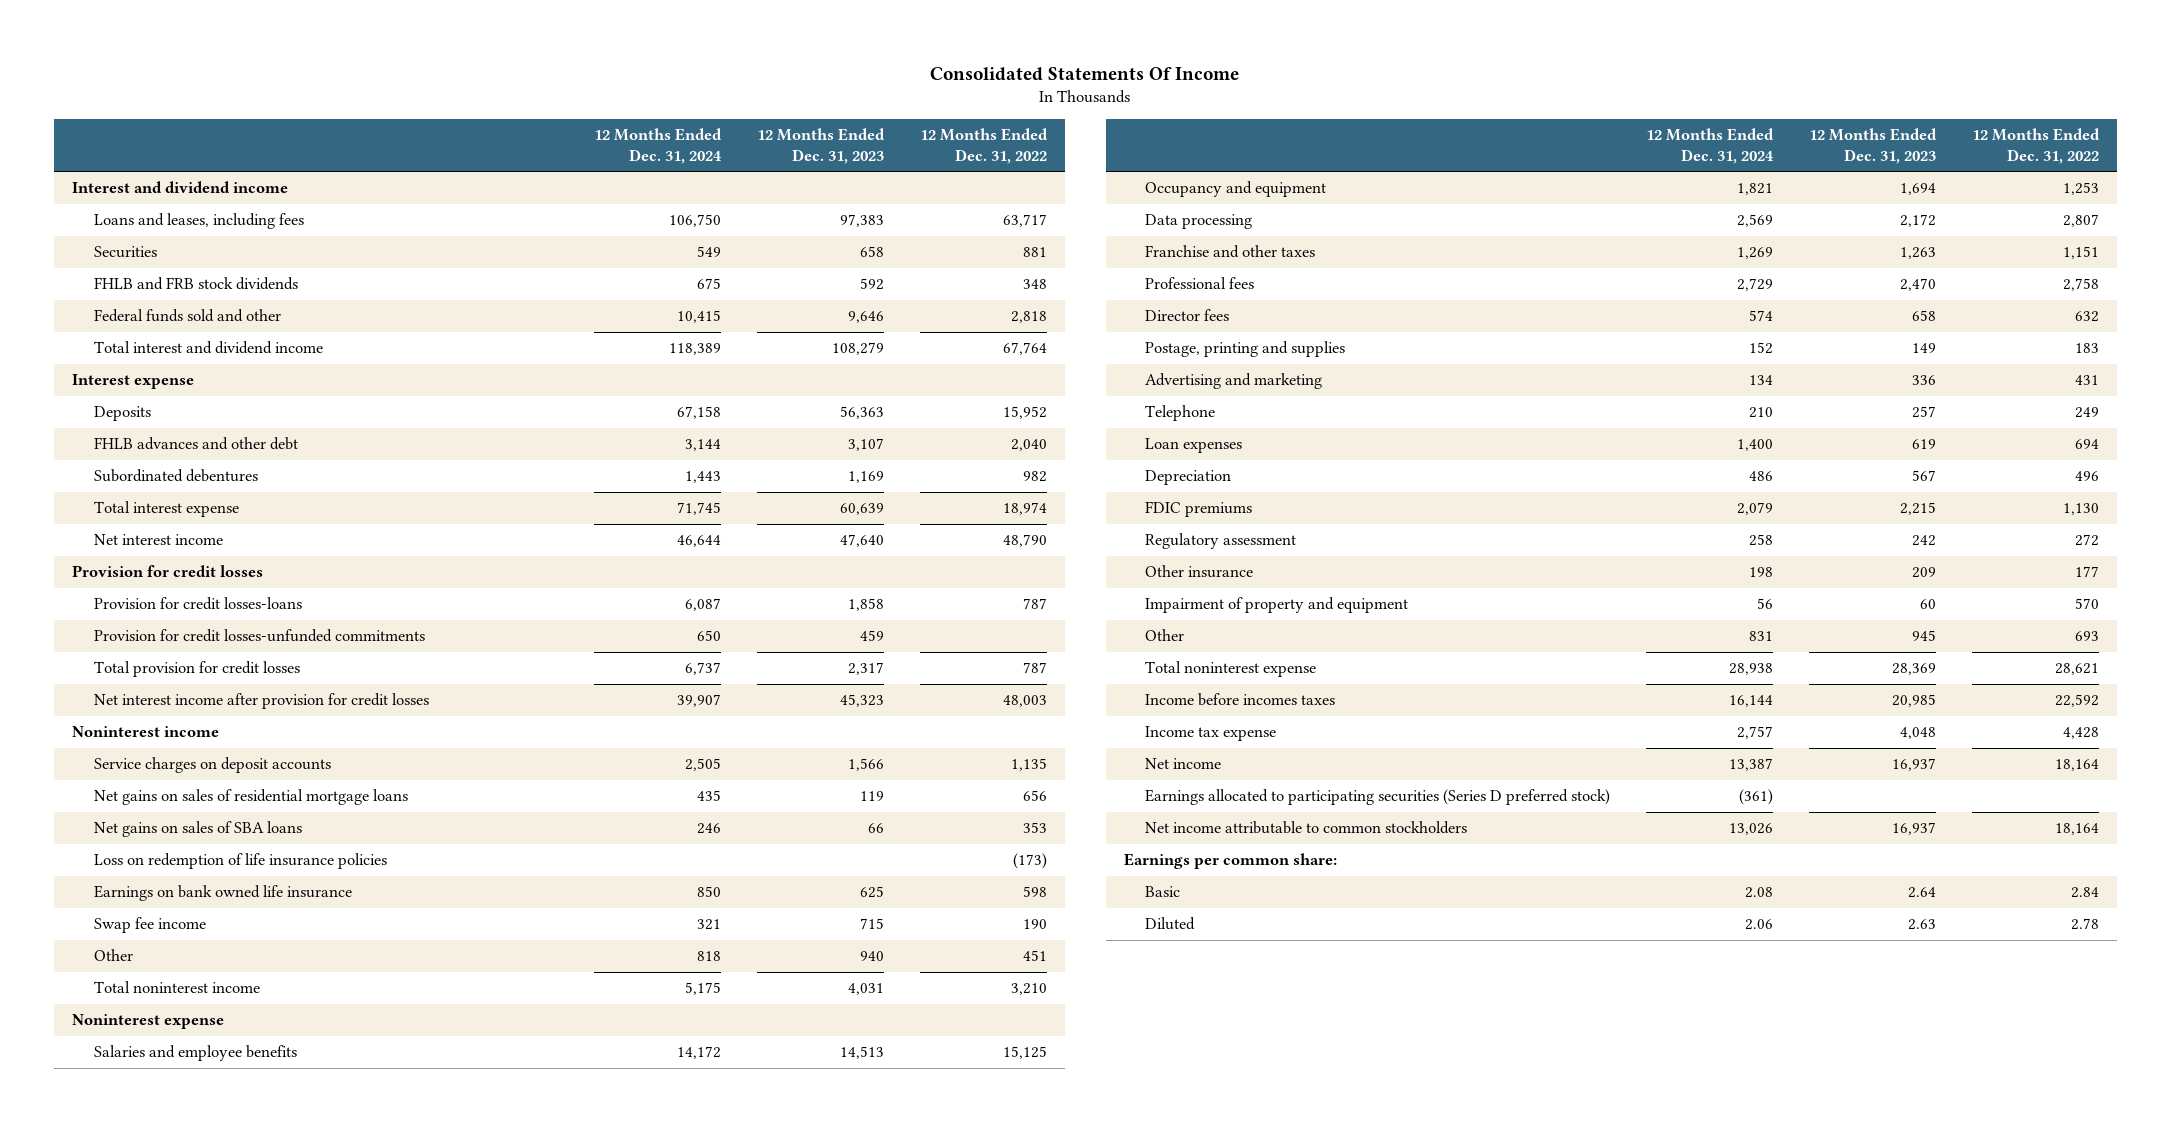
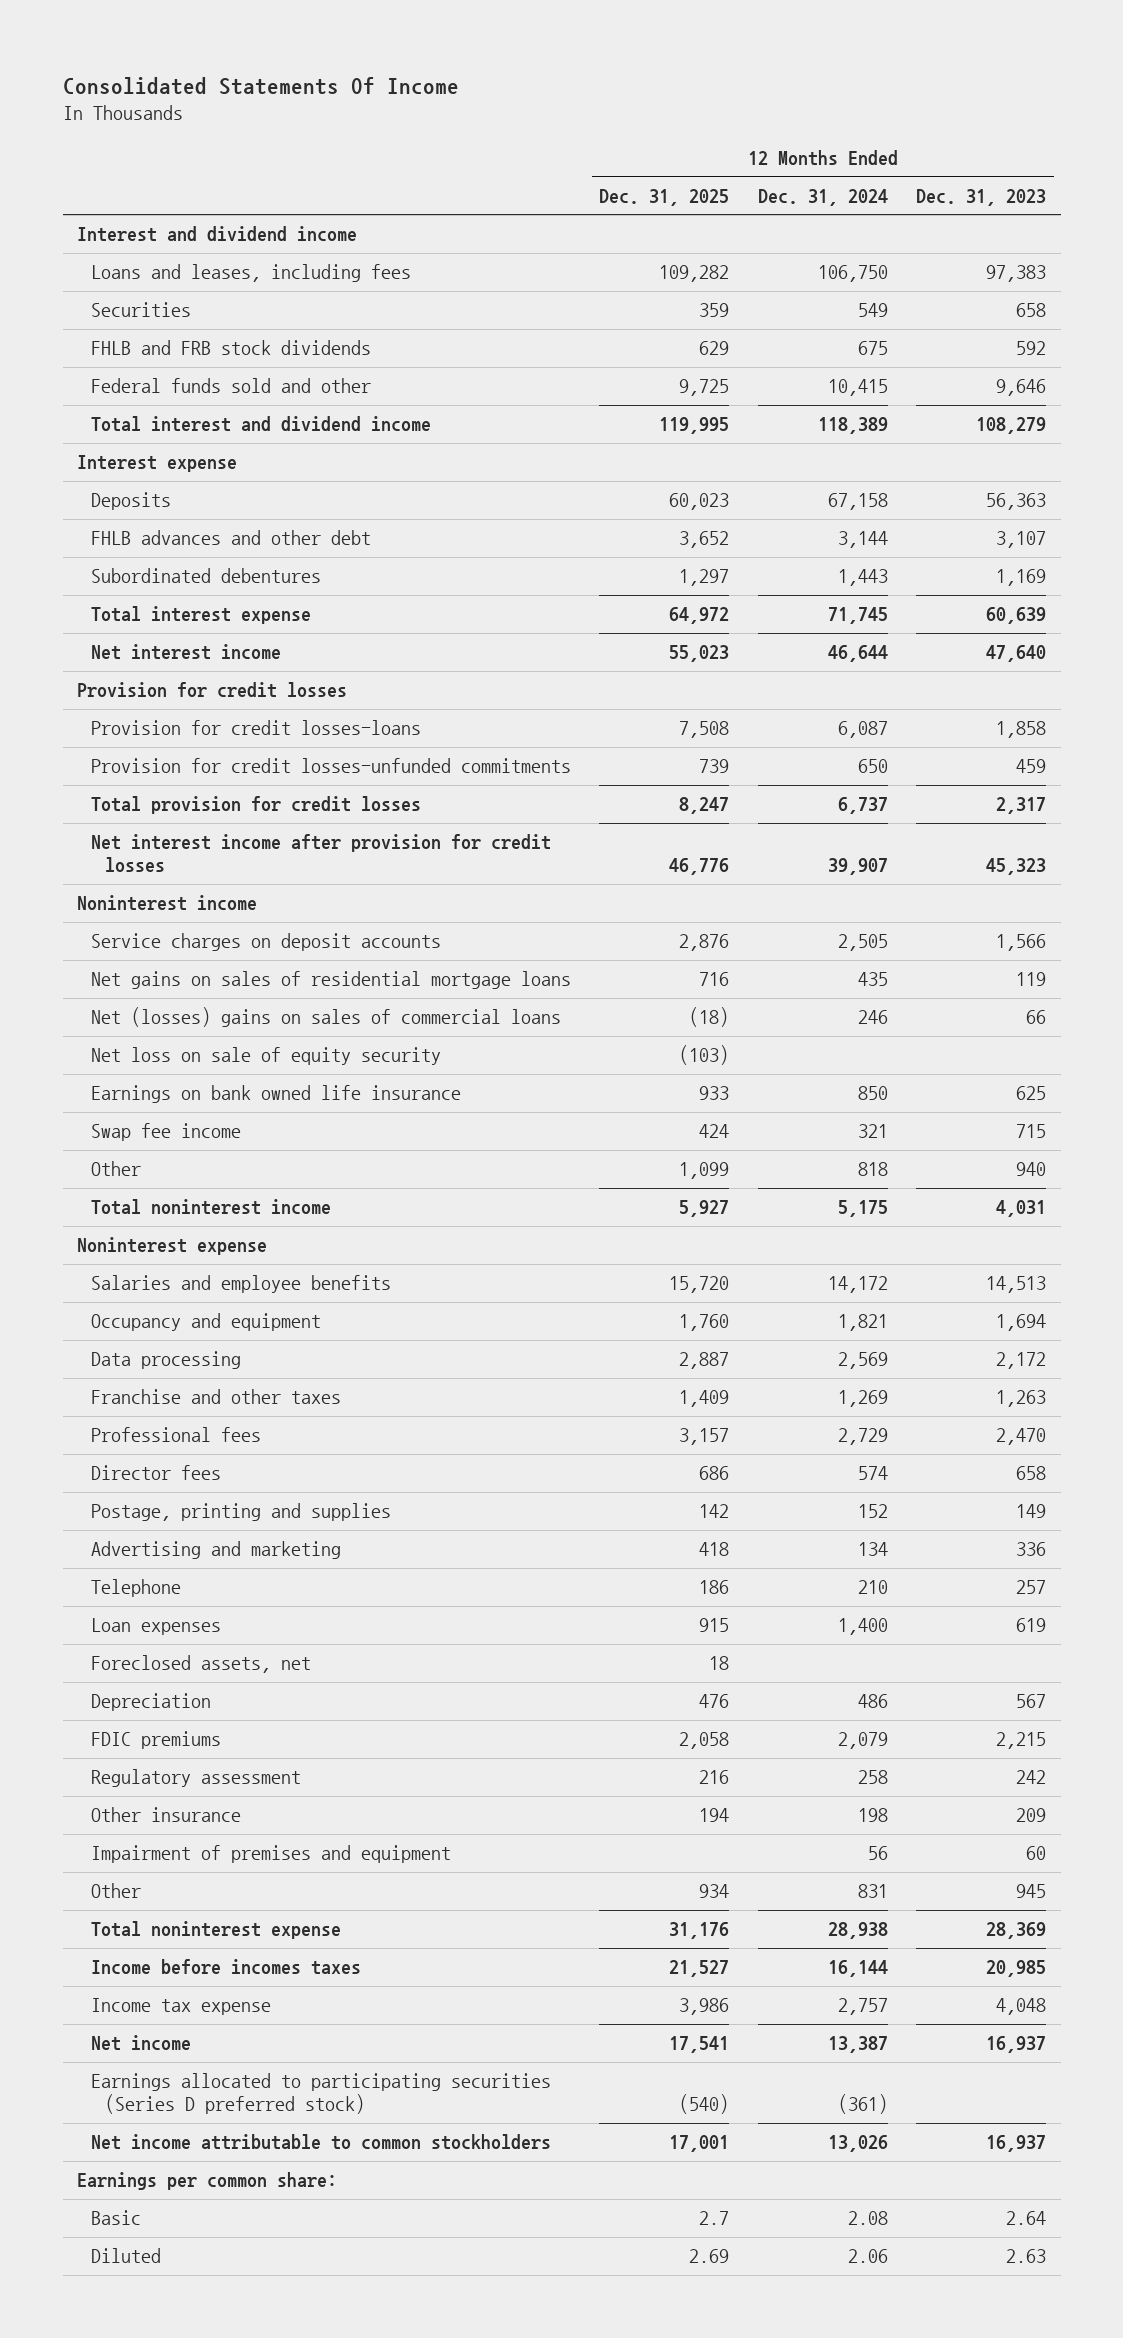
- | 12 Months Ended Dec. 31, 2024 | 12 Months Ended Dec. 31, 2023 | 12 Months Ended Dec. 31, 2022
+ | 12 Months Ended Dec. 31, 2025 | 12 Months Ended Dec. 31, 2024 | 12 Months Ended Dec. 31, 2023
- Net gains on sales of SBA loans | 246 | 66 | 353
- Loss on redemption of life insurance policies | | | (173)
+ Net (losses) gains on sales of commercial loans | (18) | 246 | 66
+ Net loss on sale of equity security | (103) | |
+ Foreclosed assets, net | 18 | |
- Impairment of property and equipment | 56 | 60 | 570
+ Impairment of premises and equipment | | 56 | 60

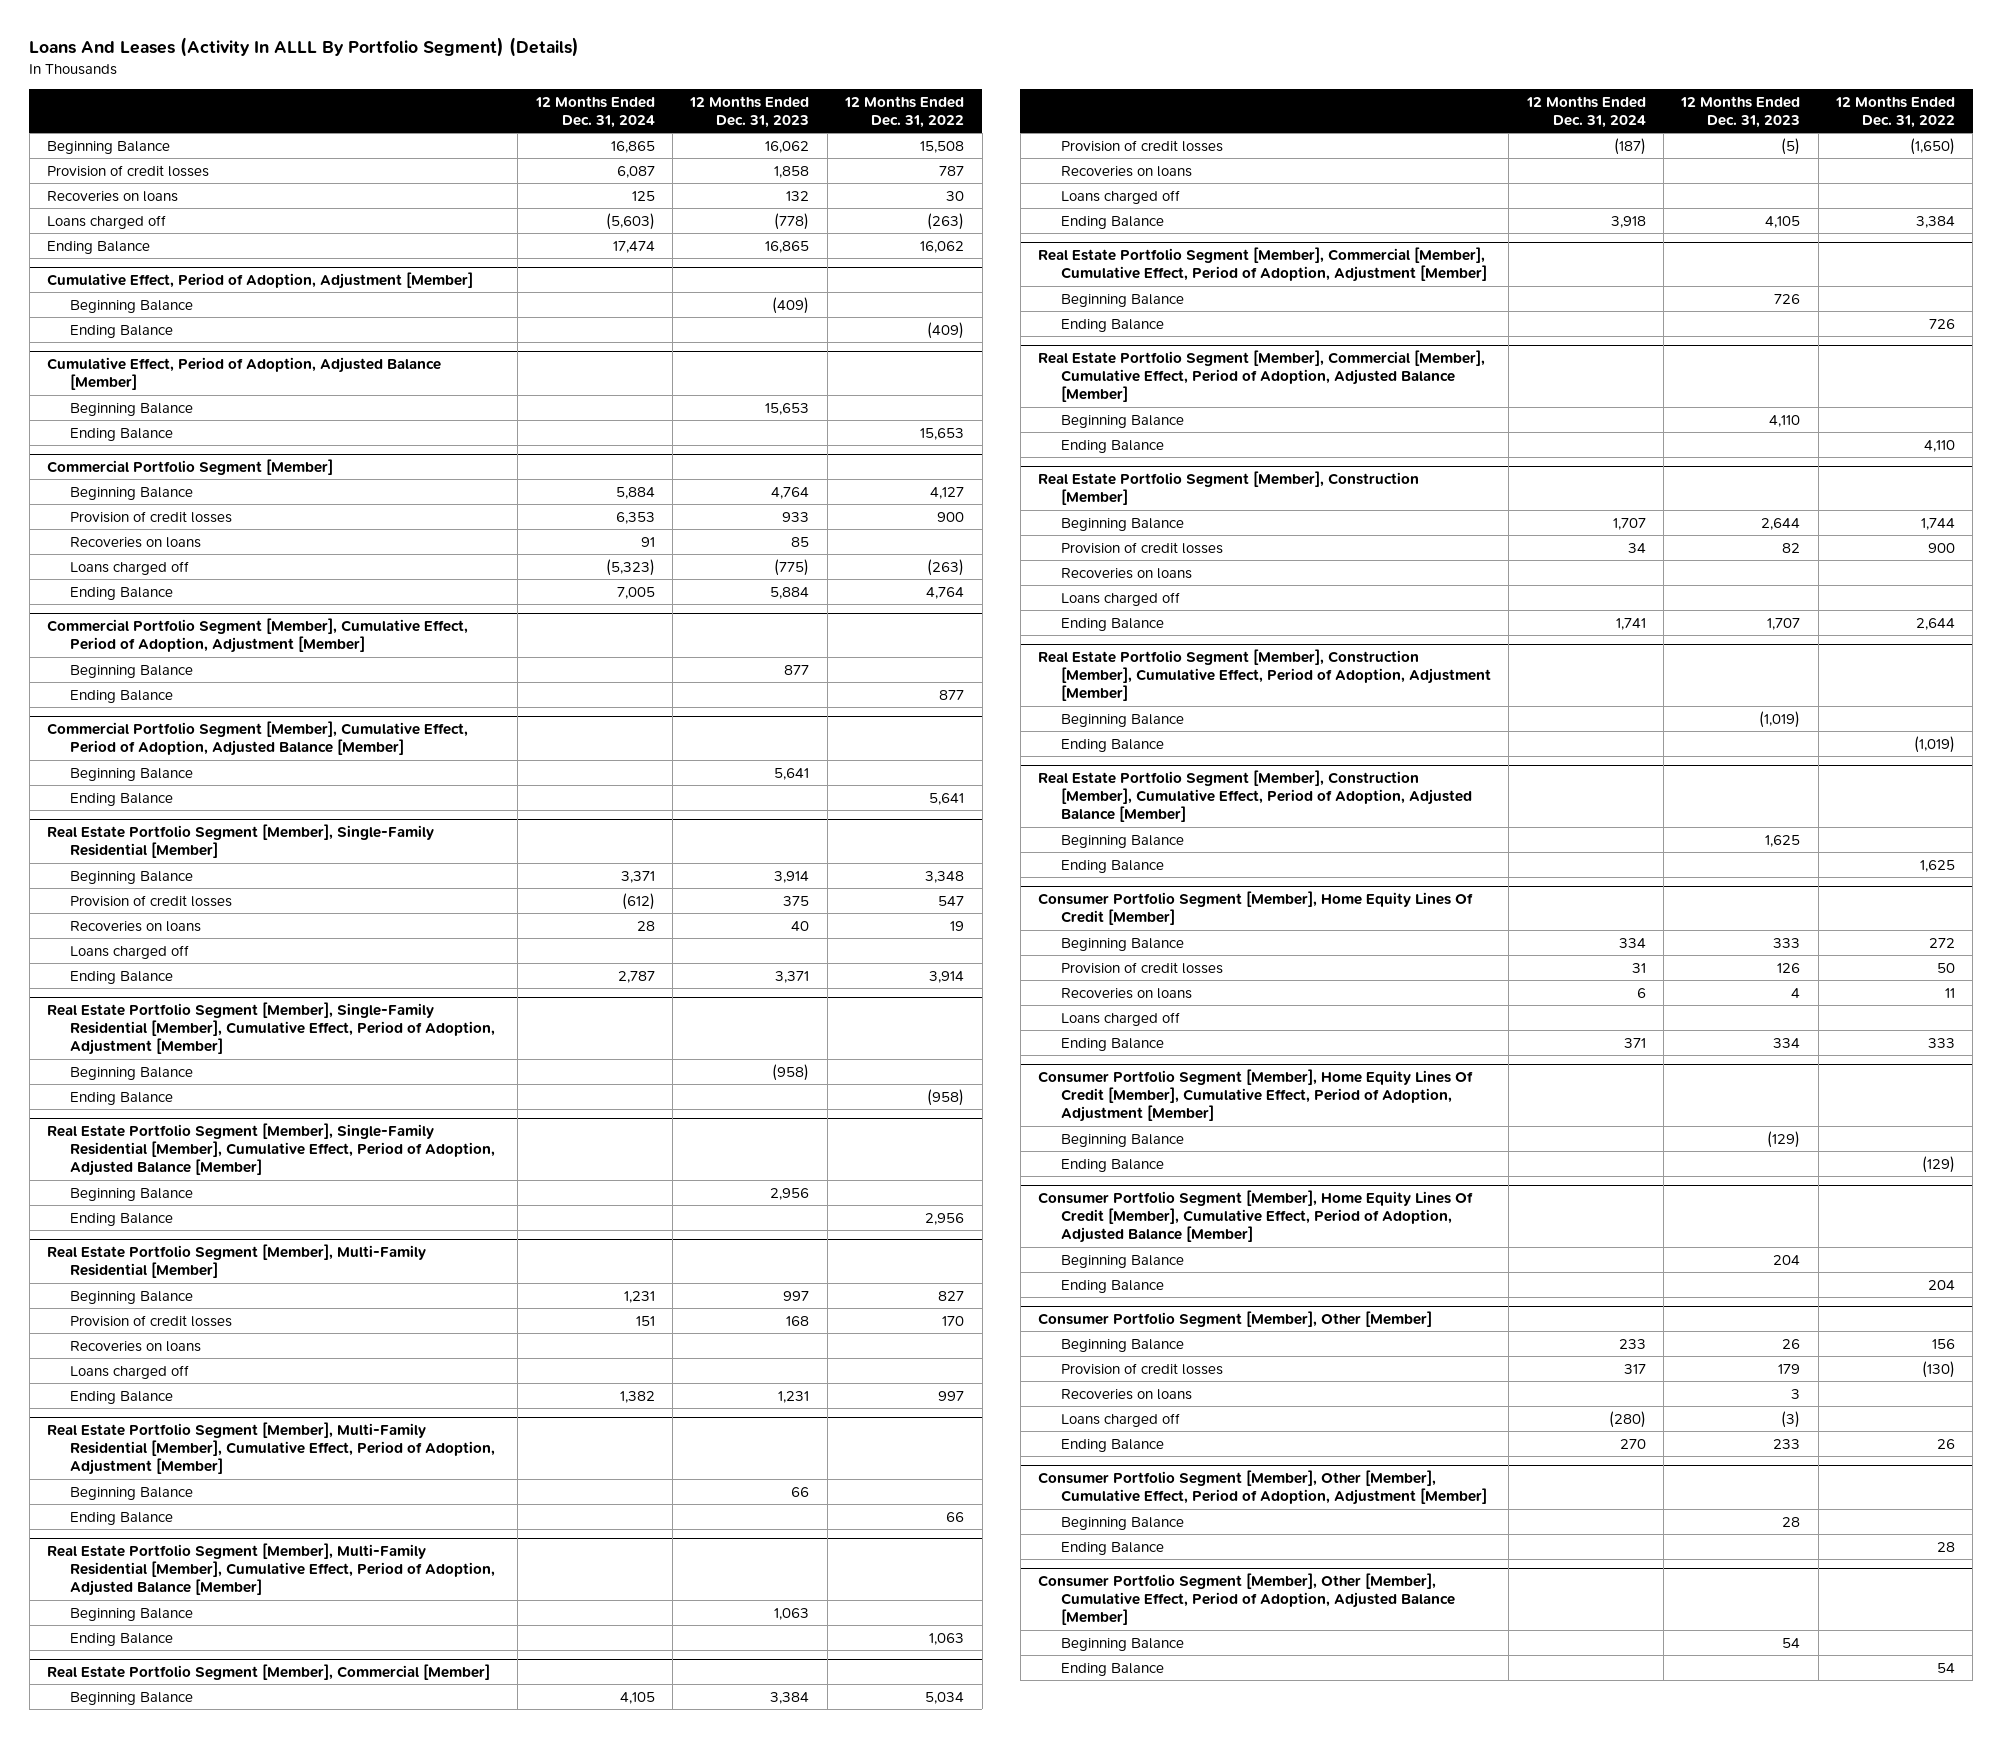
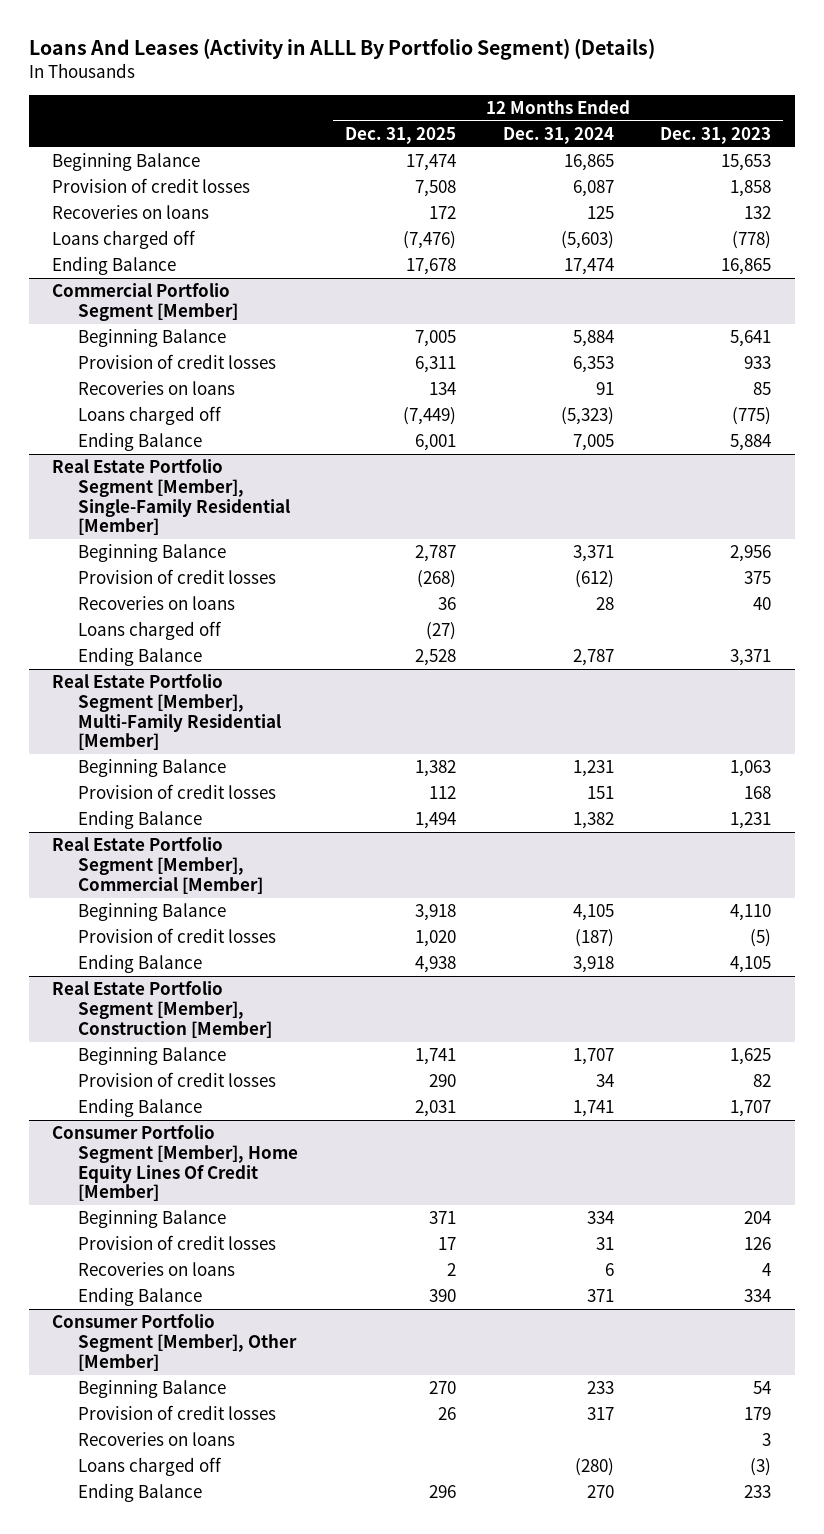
- Loans And Leases (Activity In ALLL By Portfolio Segment) (Details)
+ Loans And Leases (Activity in ALLL By Portfolio Segment) (Details)
- | 12 Months Ended Dec. 31, 2024 | 12 Months Ended Dec. 31, 2023 | 12 Months Ended Dec. 31, 2022
+ | 12 Months Ended Dec. 31, 2025 | 12 Months Ended Dec. 31, 2024 | 12 Months Ended Dec. 31, 2023
- Beginning Balance | 16,865 | 16,062 | 15,508
+ Beginning Balance | 17,474 | 16,865 | 15,653
- Cumulative Effect, Period of Adoption, Adjustment [Member]
- Beginning Balance | | (409) |
- Ending Balance | | | (409)
- Cumulative Effect, Period of Adoption, Adjusted Balance [Member]
- Beginning Balance | | 15,653 |
- Ending Balance | | | 15,653
@ Commercial Portfolio Segment [Member]
- Beginning Balance | 5,884 | 4,764 | 4,127
+ Beginning Balance | 7,005 | 5,884 | 5,641
- Commercial Portfolio Segment [Member], Cumulative Effect, Period of Adoption, Adjustment [Member]
- Beginning Balance | | 877 |
- Ending Balance | | | 877
- Commercial Portfolio Segment [Member], Cumulative Effect, Period of Adoption, Adjusted Balance [Member]
- Beginning Balance | | 5,641 |
- Ending Balance | | | 5,641
@ Real Estate Portfolio Segment [Member], Single-Family Residential [Member]
- Beginning Balance | 3,371 | 3,914 | 3,348
+ Beginning Balance | 2,787 | 3,371 | 2,956
- Real Estate Portfolio Segment [Member], Single-Family Residential [Member], Cumulative Effect, Period of Adoption, Adjustment [Member]
- Beginning Balance | | (958) |
- Ending Balance | | | (958)
- Real Estate Portfolio Segment [Member], Single-Family Residential [Member], Cumulative Effect, Period of Adoption, Adjusted Balance [Member]
- Beginning Balance | | 2,956 |
- Ending Balance | | | 2,956
@ Real Estate Portfolio Segment [Member], Multi-Family Residential [Member]
- Beginning Balance | 1,231 | 997 | 827
+ Beginning Balance | 1,382 | 1,231 | 1,063
- Recoveries on loans
- Loans charged off
- Real Estate Portfolio Segment [Member], Multi-Family Residential [Member], Cumulative Effect, Period of Adoption, Adjustment [Member]
- Beginning Balance | | 66 |
- Ending Balance | | | 66
- Real Estate Portfolio Segment [Member], Multi-Family Residential [Member], Cumulative Effect, Period of Adoption, Adjusted Balance [Member]
- Beginning Balance | | 1,063 |
- Ending Balance | | | 1,063
@ Real Estate Portfolio Segment [Member], Commercial [Member]
- Beginning Balance | 4,105 | 3,384 | 5,034
+ Beginning Balance | 3,918 | 4,105 | 4,110
- Recoveries on loans
- Loans charged off
- Real Estate Portfolio Segment [Member], Commercial [Member], Cumulative Effect, Period of Adoption, Adjustment [Member]
- Beginning Balance | | 726 |
- Ending Balance | | | 726
- Real Estate Portfolio Segment [Member], Commercial [Member], Cumulative Effect, Period of Adoption, Adjusted Balance [Member]
- Beginning Balance | | 4,110 |
- Ending Balance | | | 4,110
@ Real Estate Portfolio Segment [Member], Construction [Member]
- Beginning Balance | 1,707 | 2,644 | 1,744
+ Beginning Balance | 1,741 | 1,707 | 1,625
- Recoveries on loans
- Loans charged off
- Real Estate Portfolio Segment [Member], Construction [Member], Cumulative Effect, Period of Adoption, Adjustment [Member]
- Beginning Balance | | (1,019) |
- Ending Balance | | | (1,019)
- Real Estate Portfolio Segment [Member], Construction [Member], Cumulative Effect, Period of Adoption, Adjusted Balance [Member]
- Beginning Balance | | 1,625 |
- Ending Balance | | | 1,625
@ Consumer Portfolio Segment [Member], Home Equity Lines Of Credit [Member]
- Beginning Balance | 334 | 333 | 272
+ Beginning Balance | 371 | 334 | 204
- Loans charged off
- Consumer Portfolio Segment [Member], Home Equity Lines Of Credit [Member], Cumulative Effect, Period of Adoption, Adjustment [Member]
- Beginning Balance | | (129) |
- Ending Balance | | | (129)
- Consumer Portfolio Segment [Member], Home Equity Lines Of Credit [Member], Cumulative Effect, Period of Adoption, Adjusted Balance [Member]
- Beginning Balance | | 204 |
- Ending Balance | | | 204
@ Consumer Portfolio Segment [Member], Other [Member]
- Beginning Balance | 233 | 26 | 156
+ Beginning Balance | 270 | 233 | 54
- Consumer Portfolio Segment [Member], Other [Member], Cumulative Effect, Period of Adoption, Adjustment [Member]
- Beginning Balance | | 28 |
- Ending Balance | | | 28
- Consumer Portfolio Segment [Member], Other [Member], Cumulative Effect, Period of Adoption, Adjusted Balance [Member]
- Beginning Balance | | 54 |
- Ending Balance | | | 54

